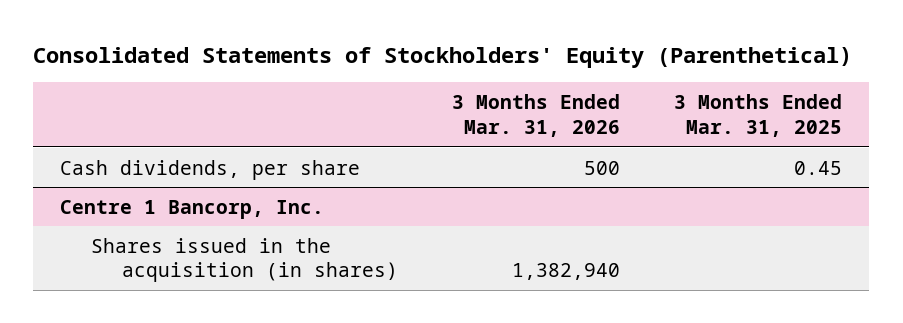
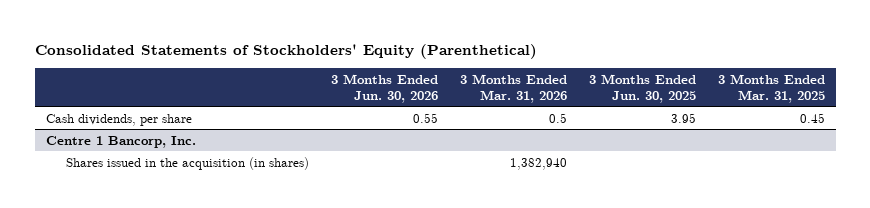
- | 3 Months Ended Mar. 31, 2026 | 3 Months Ended Mar. 31, 2025
+ | 3 Months Ended Jun. 30, 2026 | 3 Months Ended Mar. 31, 2026 | 3 Months Ended Jun. 30, 2025 | 3 Months Ended Mar. 31, 2025
- Cash dividends, per share | 500 | 0.45
+ Cash dividends, per share | 0.55 | 0.5 | 3.95 | 0.45

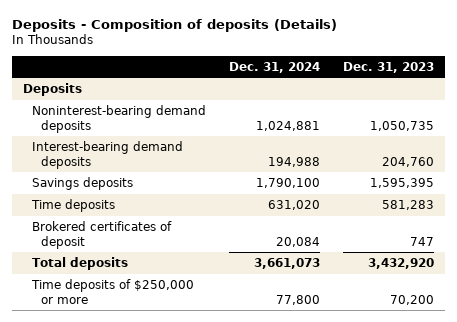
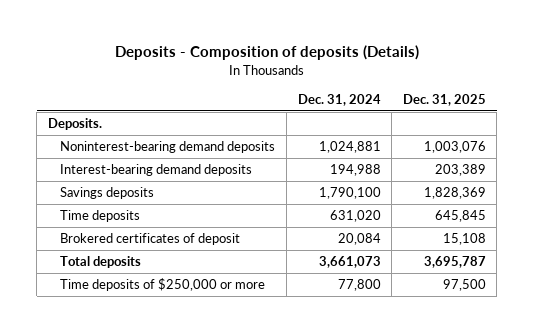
- | Dec. 31, 2024 | Dec. 31, 2023
+ | Dec. 31, 2024 | Dec. 31, 2025
- Deposits
+ Deposits.

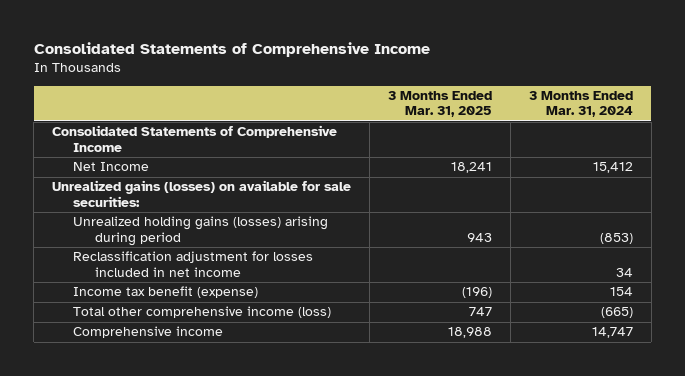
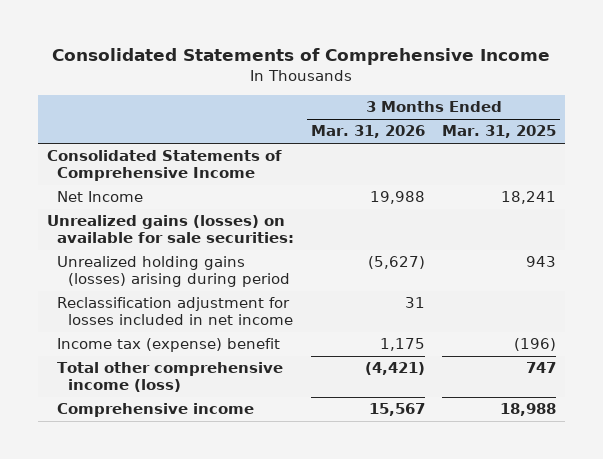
- | 3 Months Ended Mar. 31, 2025 | 3 Months Ended Mar. 31, 2024
+ | 3 Months Ended Mar. 31, 2026 | 3 Months Ended Mar. 31, 2025
- Income tax benefit (expense) | (196) | 154
+ Income tax (expense) benefit | 1,175 | (196)

